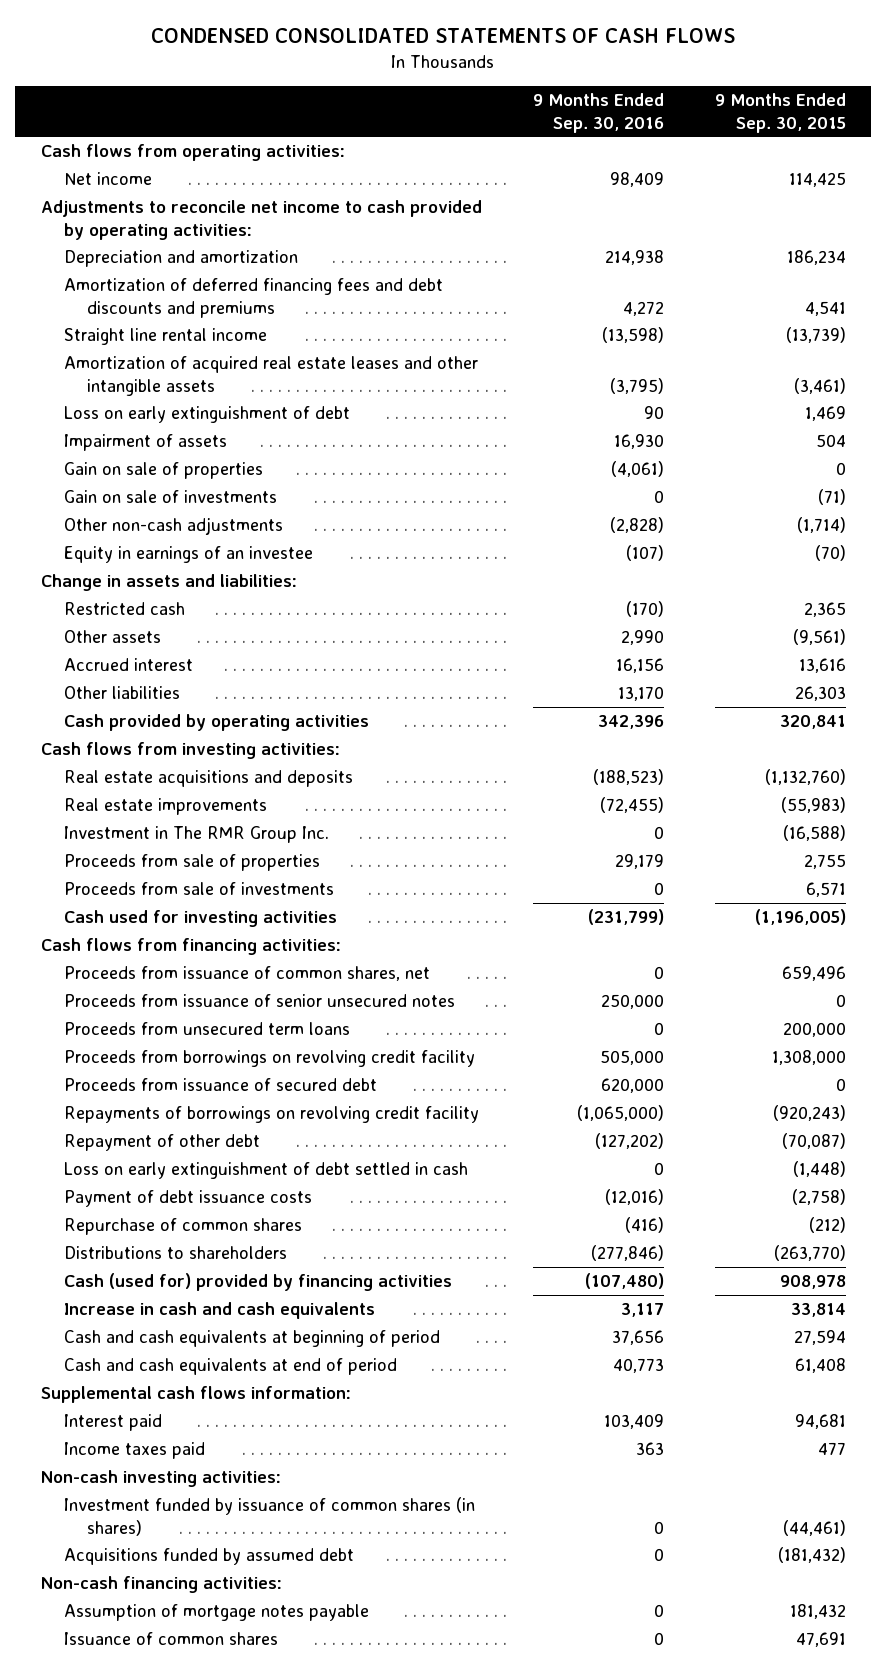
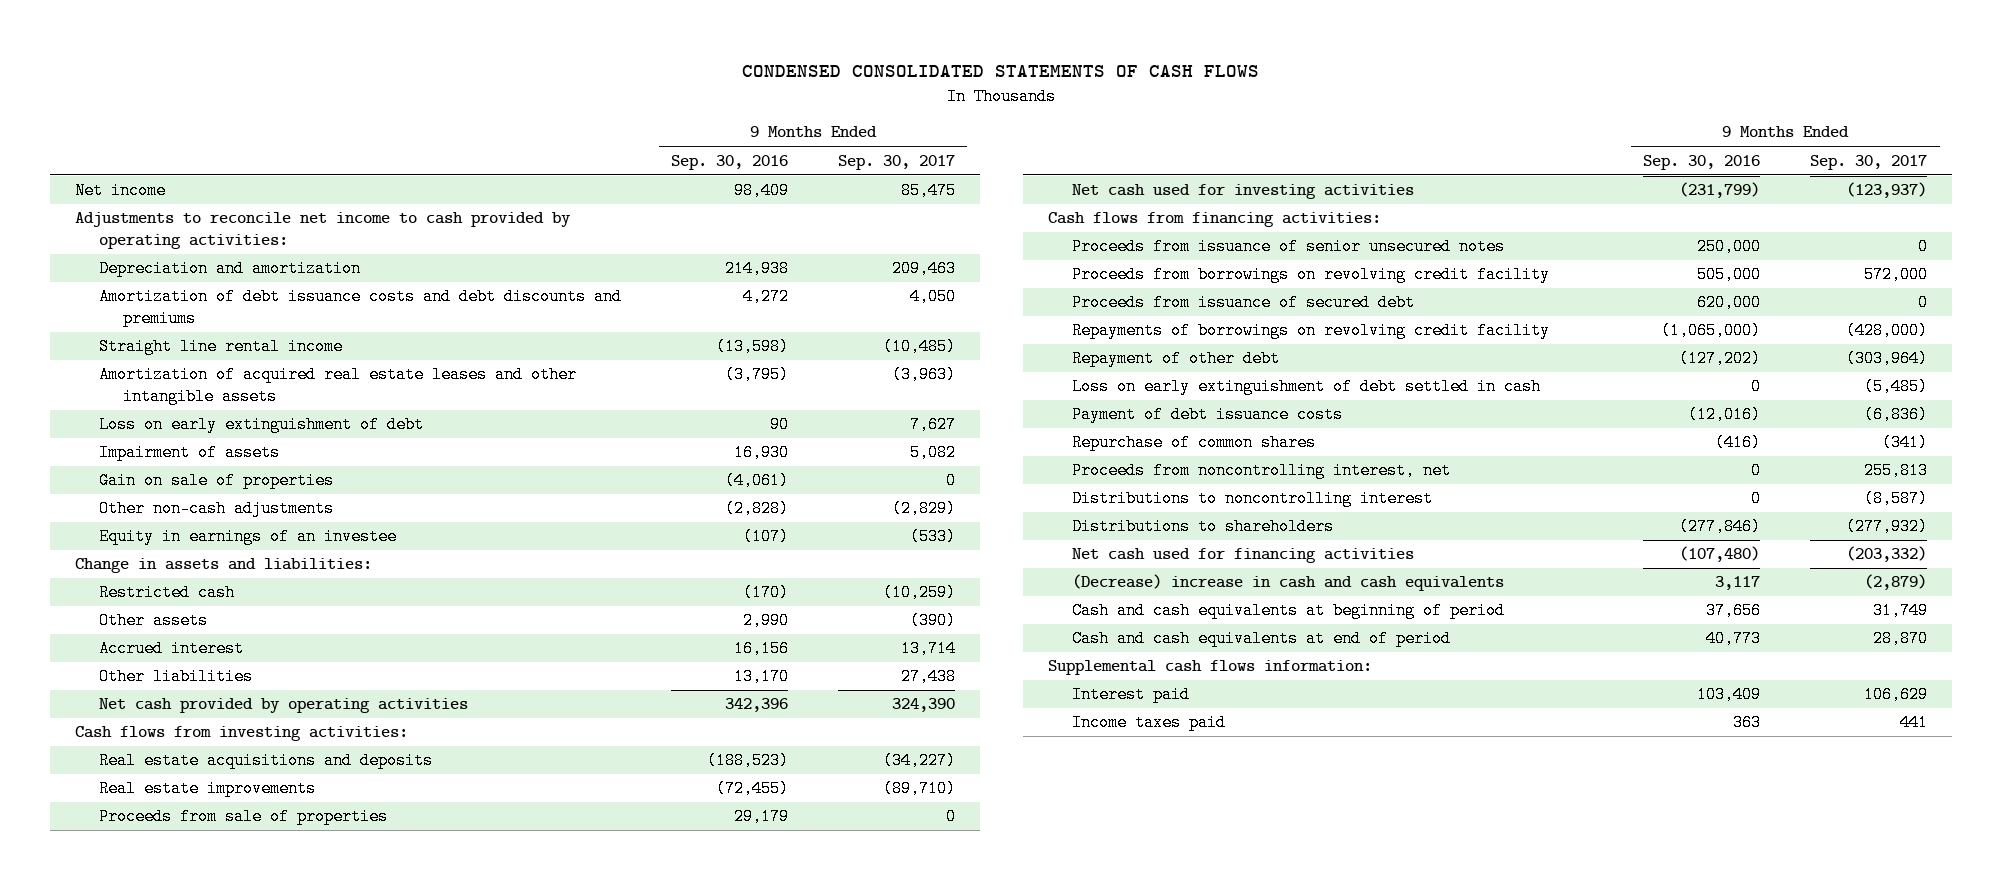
- | 9 Months Ended Sep. 30, 2016 | 9 Months Ended Sep. 30, 2015
+ | 9 Months Ended Sep. 30, 2016 | 9 Months Ended Sep. 30, 2017
- Cash flows from operating activities:
- Amortization of deferred financing fees and debt discounts and premiums | 4,272 | 4,541
+ Amortization of debt issuance costs and debt discounts and premiums | 4,272 | 4,050
- Gain on sale of investments | 0 | (71)
- Cash provided by operating activities | 342,396 | 320,841
+ Net cash provided by operating activities | 342,396 | 324,390
- Investment in The RMR Group Inc. | 0 | (16,588)
- Proceeds from sale of investments | 0 | 6,571
- Cash used for investing activities | (231,799) | (1,196,005)
+ Net cash used for investing activities | (231,799) | (123,937)
- Proceeds from issuance of common shares, net | 0 | 659,496
- Proceeds from unsecured term loans | 0 | 200,000
+ Proceeds from noncontrolling interest, net | 0 | 255,813
+ Distributions to noncontrolling interest | 0 | (8,587)
- Cash (used for) provided by financing activities | (107,480) | 908,978
- Increase in cash and cash equivalents | 3,117 | 33,814
+ Net cash used for financing activities | (107,480) | (203,332)
+ (Decrease) increase in cash and cash equivalents | 3,117 | (2,879)
- Non-cash investing activities:
- Investment funded by issuance of common shares (in shares) | 0 | (44,461)
- Acquisitions funded by assumed debt | 0 | (181,432)
- Non-cash financing activities:
- Assumption of mortgage notes payable | 0 | 181,432
- Issuance of common shares | 0 | 47,691

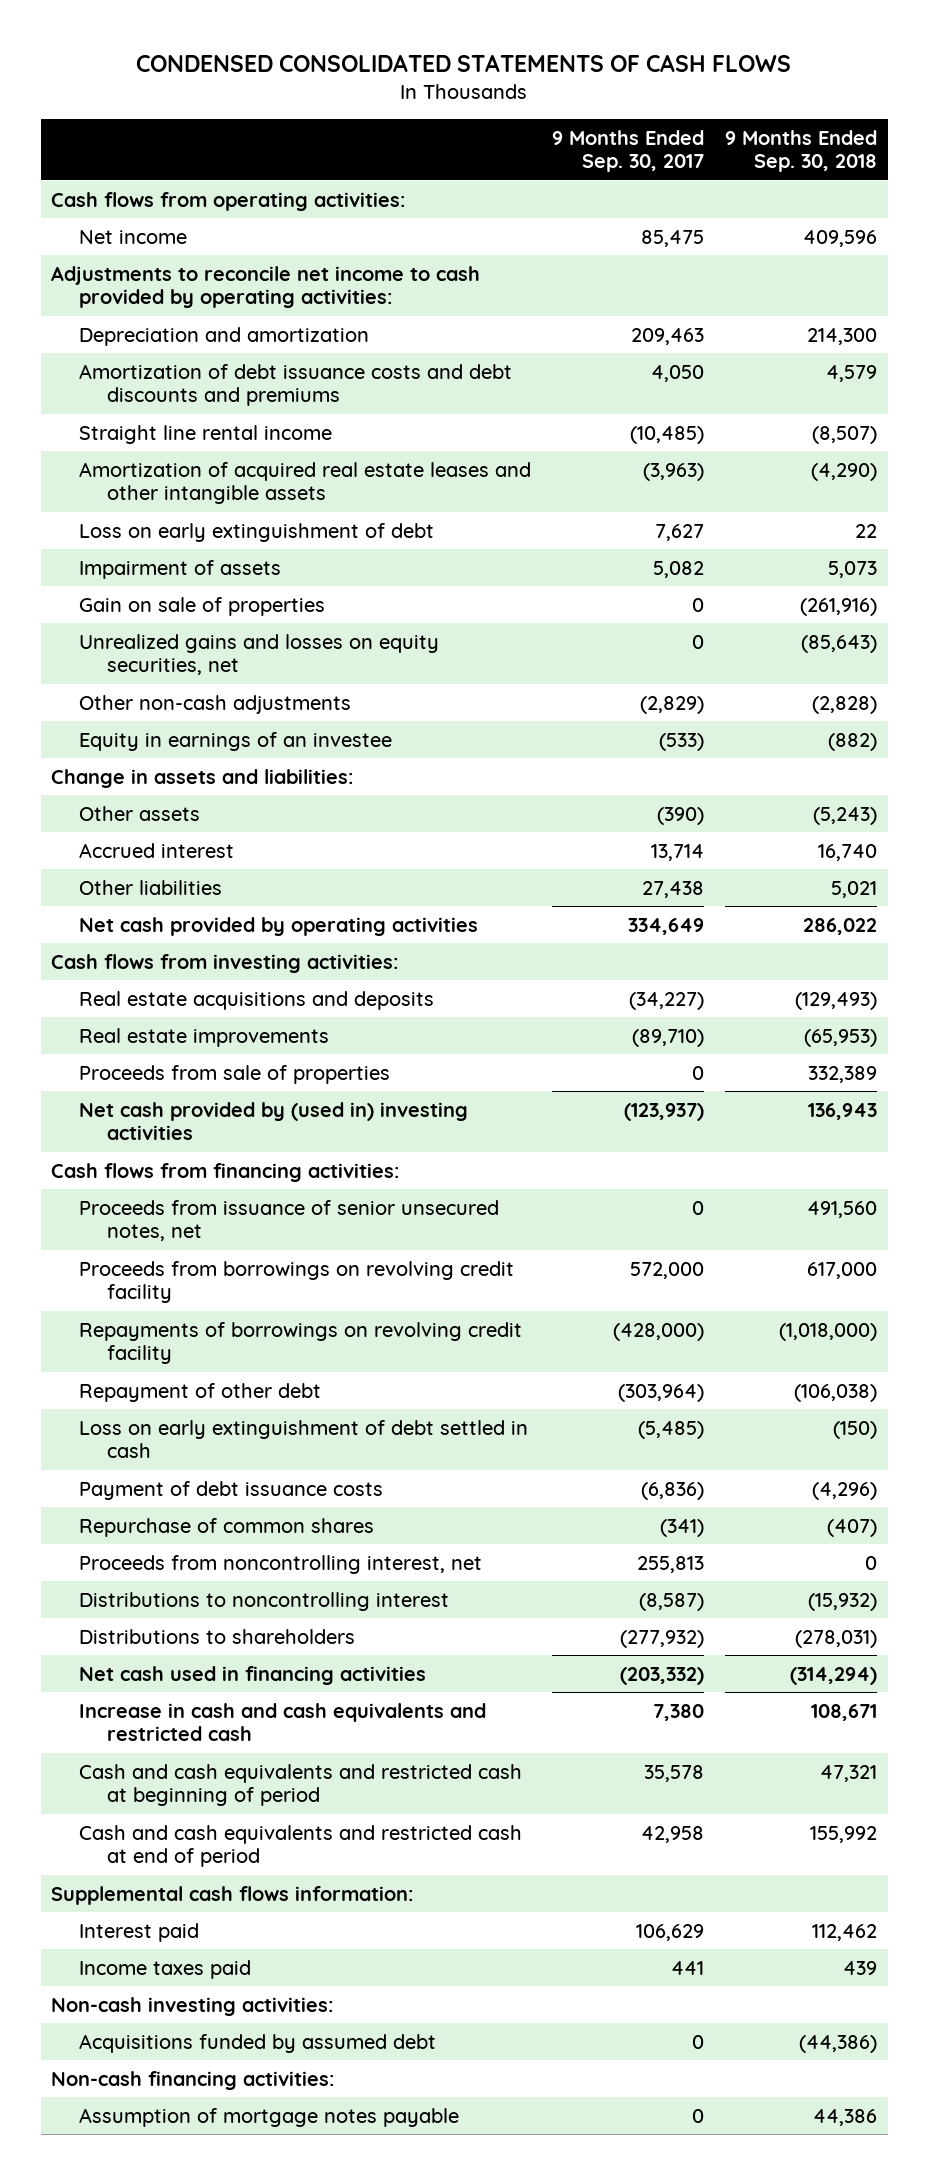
- | 9 Months Ended Sep. 30, 2016 | 9 Months Ended Sep. 30, 2017
+ | 9 Months Ended Sep. 30, 2017 | 9 Months Ended Sep. 30, 2018
+ Cash flows from operating activities:
+ Unrealized gains and losses on equity securities, net | 0 | (85,643)
- Restricted cash | (170) | (10,259)
- Net cash provided by operating activities | 342,396 | 324,390
+ Net cash provided by operating activities | 334,649 | 286,022
- Net cash used for investing activities | (231,799) | (123,937)
+ Net cash provided by (used in) investing activities | (123,937) | 136,943
- Proceeds from issuance of senior unsecured notes | 250,000 | 0
+ Proceeds from issuance of senior unsecured notes, net | 0 | 491,560
- Proceeds from issuance of secured debt | 620,000 | 0
- Net cash used for financing activities | (107,480) | (203,332)
- (Decrease) increase in cash and cash equivalents | 3,117 | (2,879)
- Cash and cash equivalents at beginning of period | 37,656 | 31,749
- Cash and cash equivalents at end of period | 40,773 | 28,870
+ Net cash used in financing activities | (203,332) | (314,294)
+ Increase in cash and cash equivalents and restricted cash | 7,380 | 108,671
+ Cash and cash equivalents and restricted cash at beginning of period | 35,578 | 47,321
+ Cash and cash equivalents and restricted cash at end of period | 42,958 | 155,992
+ Non-cash investing activities:
+ Acquisitions funded by assumed debt | 0 | (44,386)
+ Non-cash financing activities:
+ Assumption of mortgage notes payable | 0 | 44,386

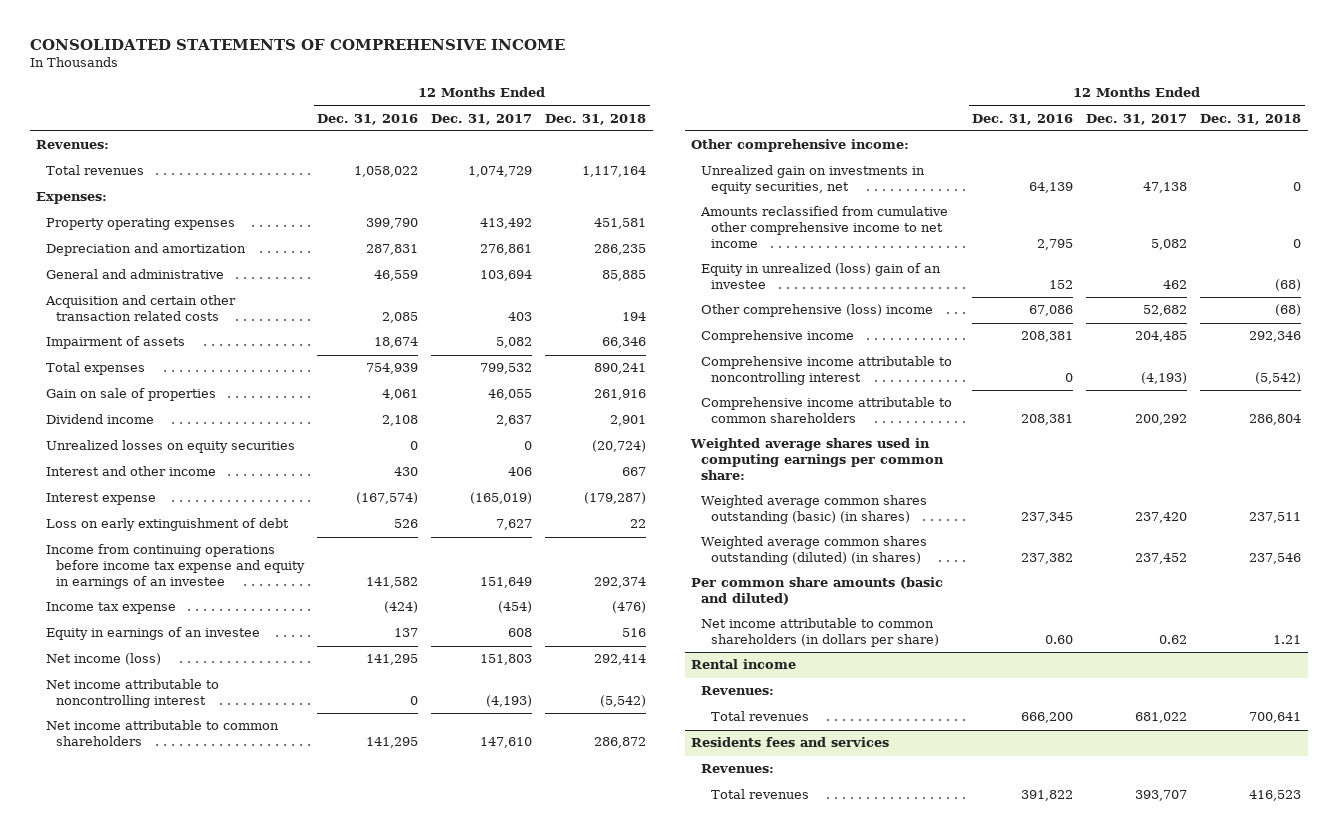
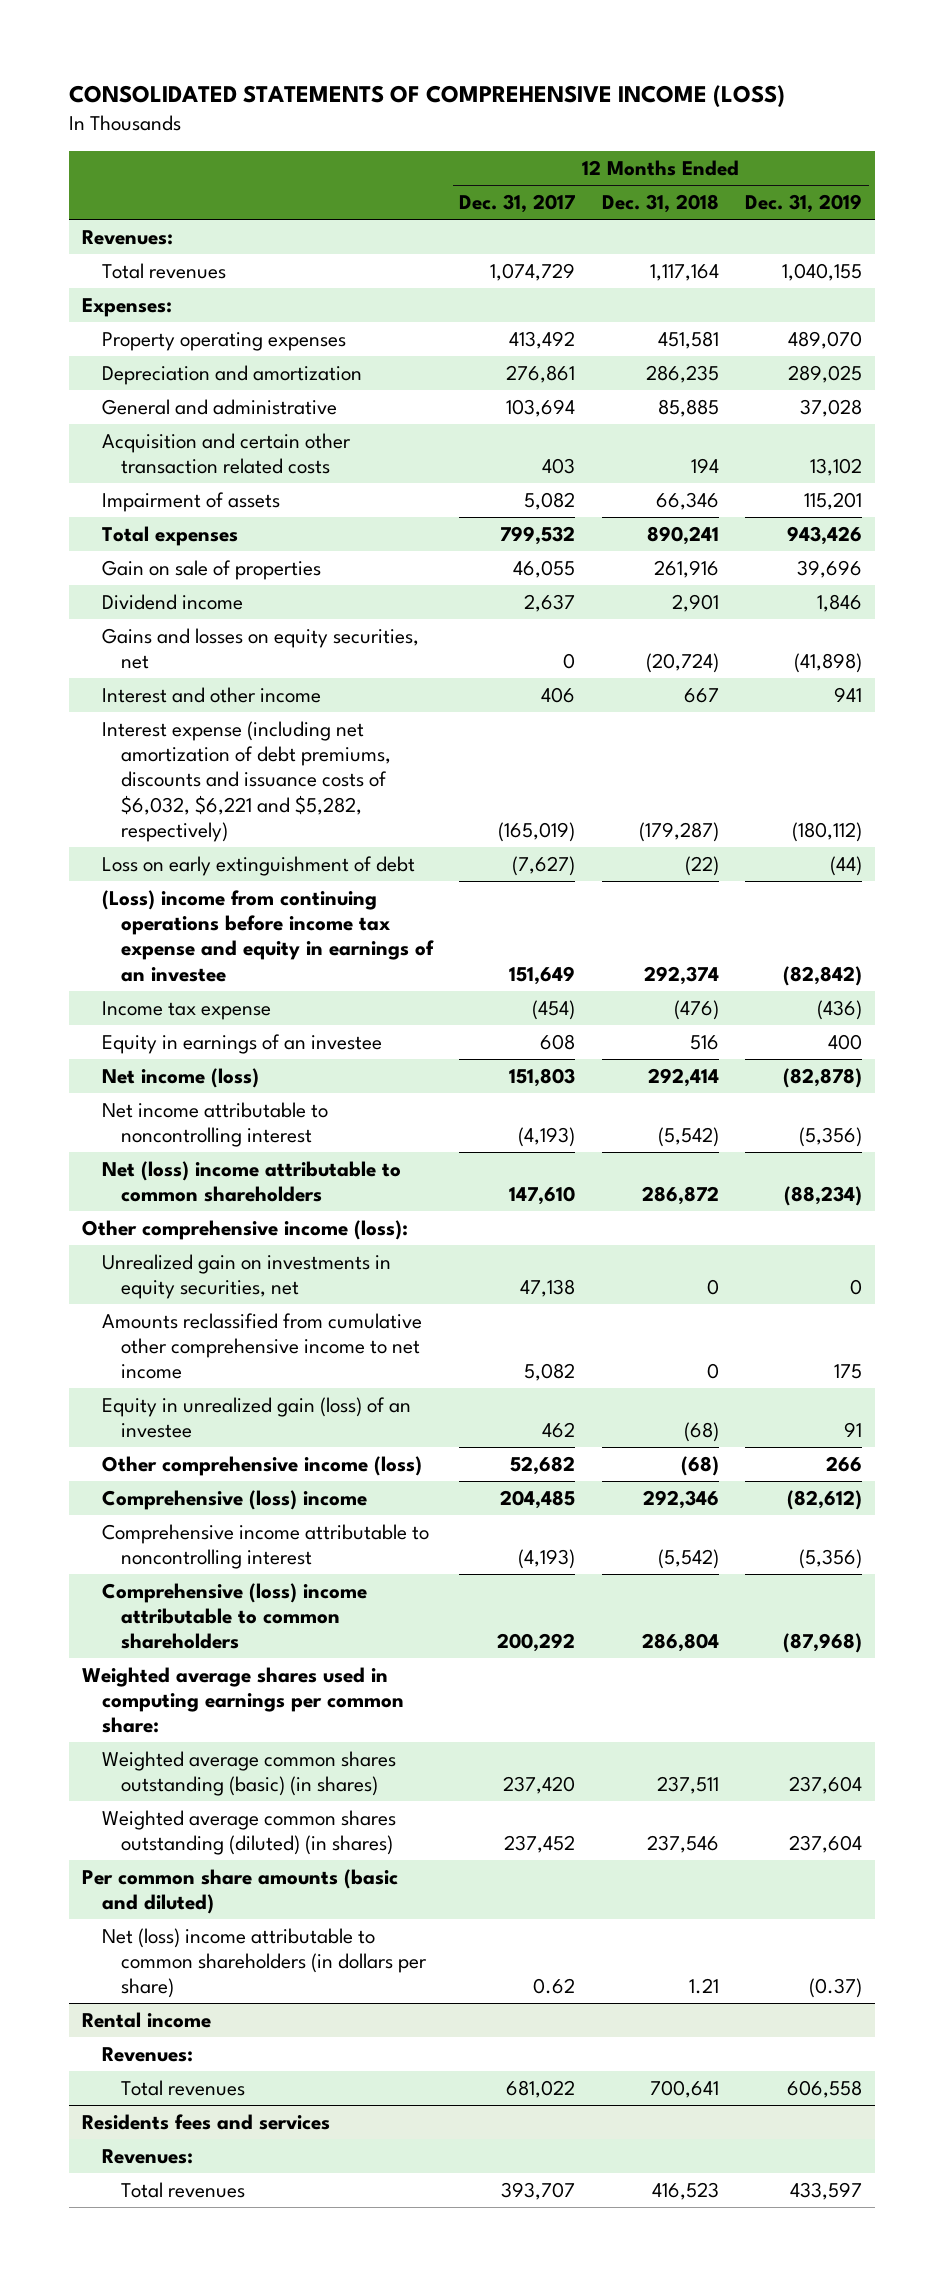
- CONSOLIDATED STATEMENTS OF COMPREHENSIVE INCOME
+ CONSOLIDATED STATEMENTS OF COMPREHENSIVE INCOME (LOSS)
- | 12 Months Ended Dec. 31, 2016 | 12 Months Ended Dec. 31, 2017 | 12 Months Ended Dec. 31, 2018
+ | 12 Months Ended Dec. 31, 2017 | 12 Months Ended Dec. 31, 2018 | 12 Months Ended Dec. 31, 2019
- Unrealized losses on equity securities | 0 | 0 | (20,724)
+ Gains and losses on equity securities, net | 0 | (20,724) | (41,898)
- Interest expense | (167,574) | (165,019) | (179,287)
- Loss on early extinguishment of debt | 526 | 7,627 | 22
- Income from continuing operations before income tax expense and equity in earnings of an investee | 141,582 | 151,649 | 292,374
+ Interest expense (including net amortization of debt premiums, discounts and issuance costs of $6,032, $6,221 and $5,282, respectively) | (165,019) | (179,287) | (180,112)
+ Loss on early extinguishment of debt | (7,627) | (22) | (44)
+ (Loss) income from continuing operations before income tax expense and equity in earnings of an investee | 151,649 | 292,374 | (82,842)
- Net income attributable to common shareholders | 141,295 | 147,610 | 286,872
- Other comprehensive income:
+ Net (loss) income attributable to common shareholders | 147,610 | 286,872 | (88,234)
+ Other comprehensive income (loss):
- Equity in unrealized (loss) gain of an investee | 152 | 462 | (68)
- Other comprehensive (loss) income | 67,086 | 52,682 | (68)
- Comprehensive income | 208,381 | 204,485 | 292,346
+ Equity in unrealized gain (loss) of an investee | 462 | (68) | 91
+ Other comprehensive income (loss) | 52,682 | (68) | 266
+ Comprehensive (loss) income | 204,485 | 292,346 | (82,612)
- Comprehensive income attributable to common shareholders | 208,381 | 200,292 | 286,804
+ Comprehensive (loss) income attributable to common shareholders | 200,292 | 286,804 | (87,968)
- Net income attributable to common shareholders (in dollars per share) | 0.60 | 0.62 | 1.21
+ Net (loss) income attributable to common shareholders (in dollars per share) | 0.62 | 1.21 | (0.37)

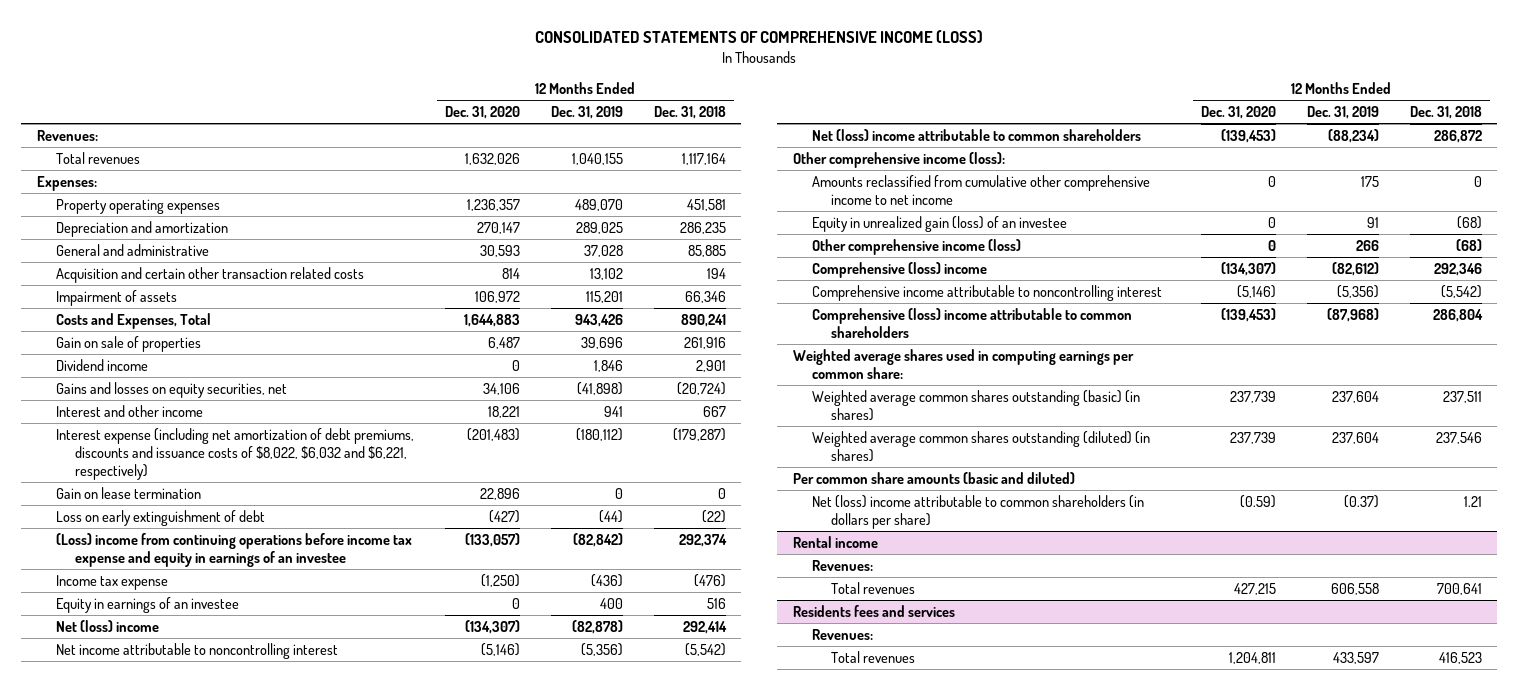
- | 12 Months Ended Dec. 31, 2017 | 12 Months Ended Dec. 31, 2018 | 12 Months Ended Dec. 31, 2019
+ | 12 Months Ended Dec. 31, 2020 | 12 Months Ended Dec. 31, 2019 | 12 Months Ended Dec. 31, 2018
- Total expenses | 799,532 | 890,241 | 943,426
+ Costs and Expenses, Total | 1,644,883 | 943,426 | 890,241
- Interest expense (including net amortization of debt premiums, discounts and issuance costs of $6,032, $6,221 and $5,282, respectively) | (165,019) | (179,287) | (180,112)
+ Interest expense (including net amortization of debt premiums, discounts and issuance costs of $8,022, $6,032 and $6,221, respectively) | (201,483) | (180,112) | (179,287)
+ Gain on lease termination | 22,896 | 0 | 0
- Net income (loss) | 151,803 | 292,414 | (82,878)
+ Net (loss) income | (134,307) | (82,878) | 292,414
- Unrealized gain on investments in equity securities, net | 47,138 | 0 | 0

